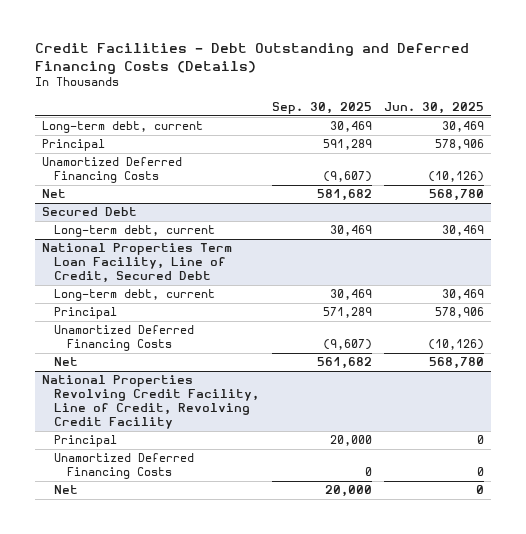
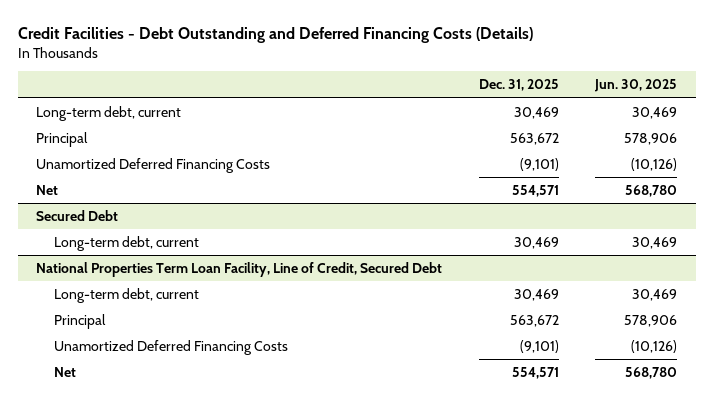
- | Sep. 30, 2025 | Jun. 30, 2025
+ | Dec. 31, 2025 | Jun. 30, 2025
- National Properties Revolving Credit Facility, Line of Credit, Revolving Credit Facility
- Principal | 20,000 | 0
- Unamortized Deferred Financing Costs | 0 | 0
- Net | 20,000 | 0

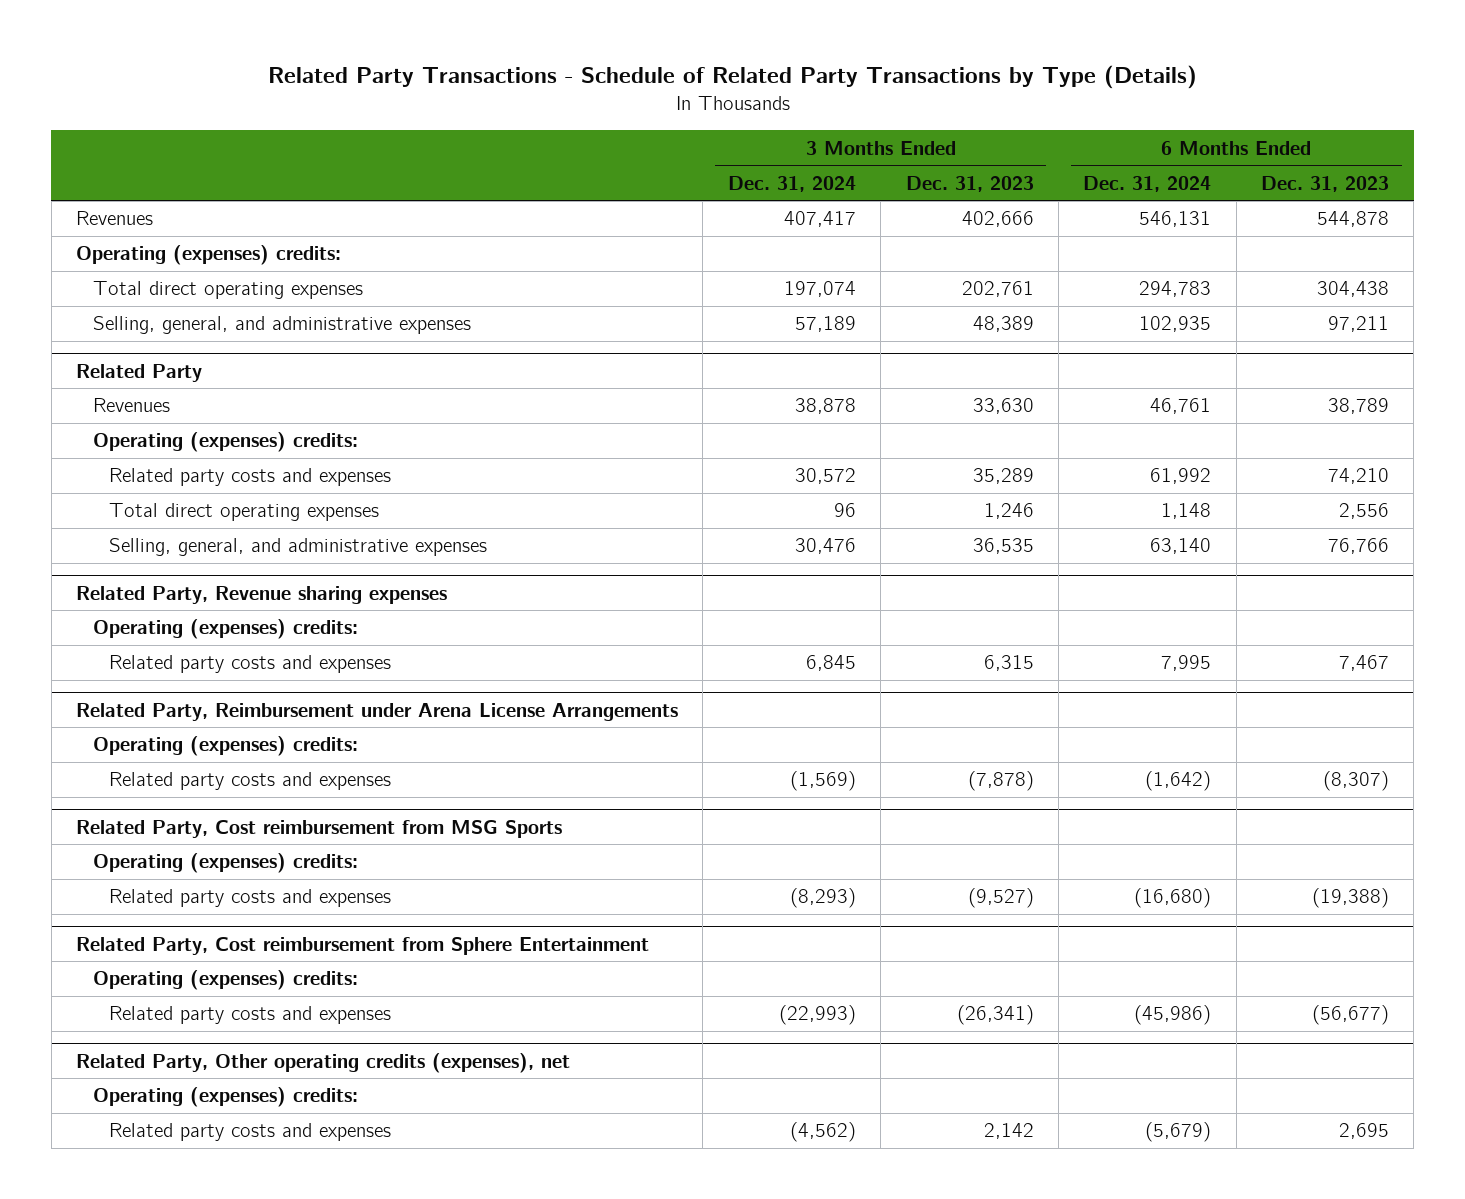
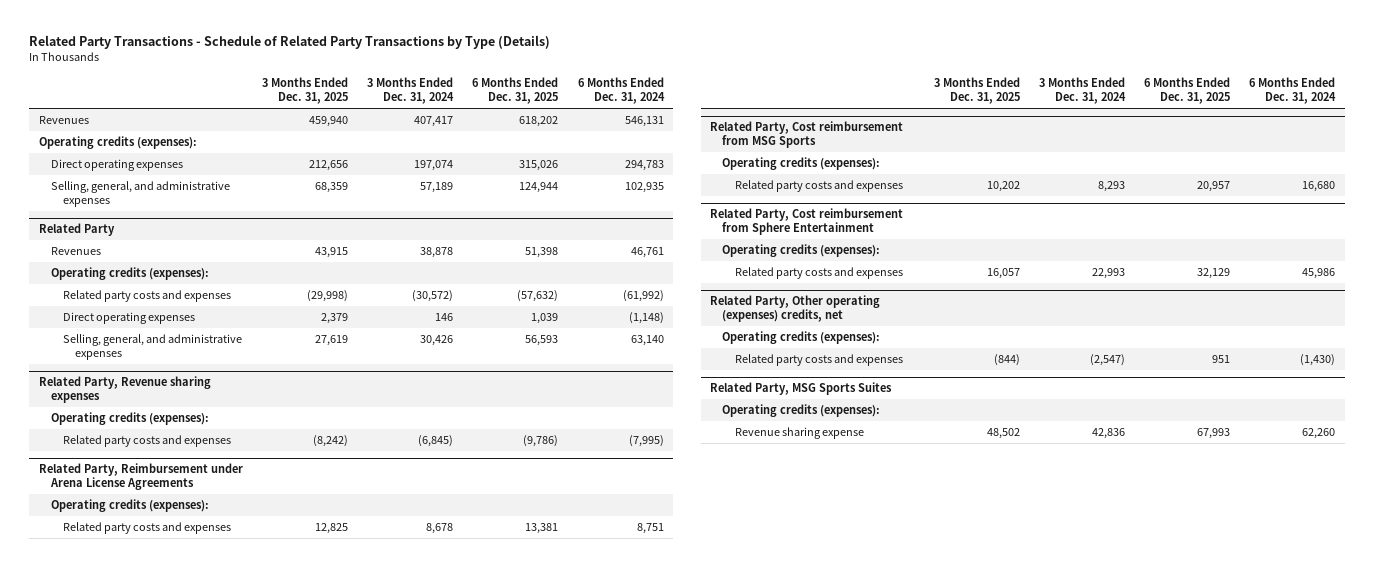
- | 3 Months Ended Dec. 31, 2024 | 3 Months Ended Dec. 31, 2023 | 6 Months Ended Dec. 31, 2024 | 6 Months Ended Dec. 31, 2023
+ | 3 Months Ended Dec. 31, 2025 | 3 Months Ended Dec. 31, 2024 | 6 Months Ended Dec. 31, 2025 | 6 Months Ended Dec. 31, 2024
- Operating (expenses) credits:
- Total direct operating expenses | 197,074 | 202,761 | 294,783 | 304,438
+ Operating credits (expenses):
+ Direct operating expenses | 212,656 | 197,074 | 315,026 | 294,783
@ Related Party
- Operating (expenses) credits:
- Related party costs and expenses | 30,572 | 35,289 | 61,992 | 74,210
- Total direct operating expenses | 96 | 1,246 | 1,148 | 2,556
- Selling, general, and administrative expenses | 30,476 | 36,535 | 63,140 | 76,766
+ Operating credits (expenses):
+ Related party costs and expenses | (29,998) | (30,572) | (57,632) | (61,992)
+ Direct operating expenses | 2,379 | 146 | 1,039 | (1,148)
+ Selling, general, and administrative expenses | 27,619 | 30,426 | 56,593 | 63,140
@ Related Party, Revenue sharing expenses
- Operating (expenses) credits:
- Related party costs and expenses | 6,845 | 6,315 | 7,995 | 7,467
- Related Party, Reimbursement under Arena License Arrangements
- Operating (expenses) credits:
- Related party costs and expenses | (1,569) | (7,878) | (1,642) | (8,307)
@ Related Party, Revenue sharing expenses
+ Operating credits (expenses):
+ Related party costs and expenses | (8,242) | (6,845) | (9,786) | (7,995)
+ Related Party, Reimbursement under Arena License Agreements
+ Operating credits (expenses):
+ Related party costs and expenses | 12,825 | 8,678 | 13,381 | 8,751
@ Related Party, Cost reimbursement from MSG Sports
- Operating (expenses) credits:
- Related party costs and expenses | (8,293) | (9,527) | (16,680) | (19,388)
+ Operating credits (expenses):
+ Related party costs and expenses | 10,202 | 8,293 | 20,957 | 16,680
@ Related Party, Cost reimbursement from Sphere Entertainment
- Operating (expenses) credits:
- Related party costs and expenses | (22,993) | (26,341) | (45,986) | (56,677)
- Related Party, Other operating credits (expenses), net
- Operating (expenses) credits:
- Related party costs and expenses | (4,562) | 2,142 | (5,679) | 2,695
@ Related Party, Cost reimbursement from Sphere Entertainment
+ Operating credits (expenses):
+ Related party costs and expenses | 16,057 | 22,993 | 32,129 | 45,986
+ Related Party, Other operating (expenses) credits, net
+ Operating credits (expenses):
+ Related party costs and expenses | (844) | (2,547) | 951 | (1,430)
+ Related Party, MSG Sports Suites
+ Operating credits (expenses):
+ Revenue sharing expense | 48,502 | 42,836 | 67,993 | 62,260

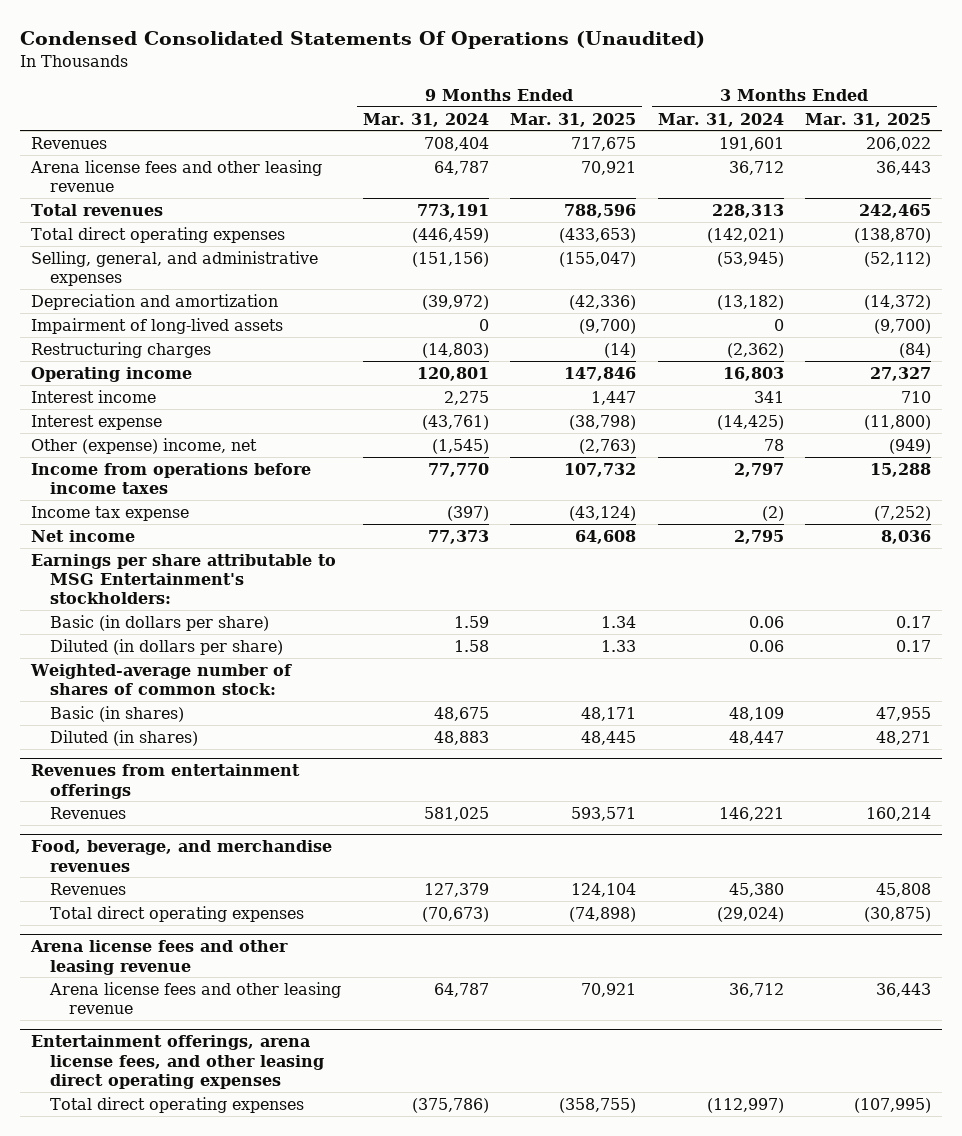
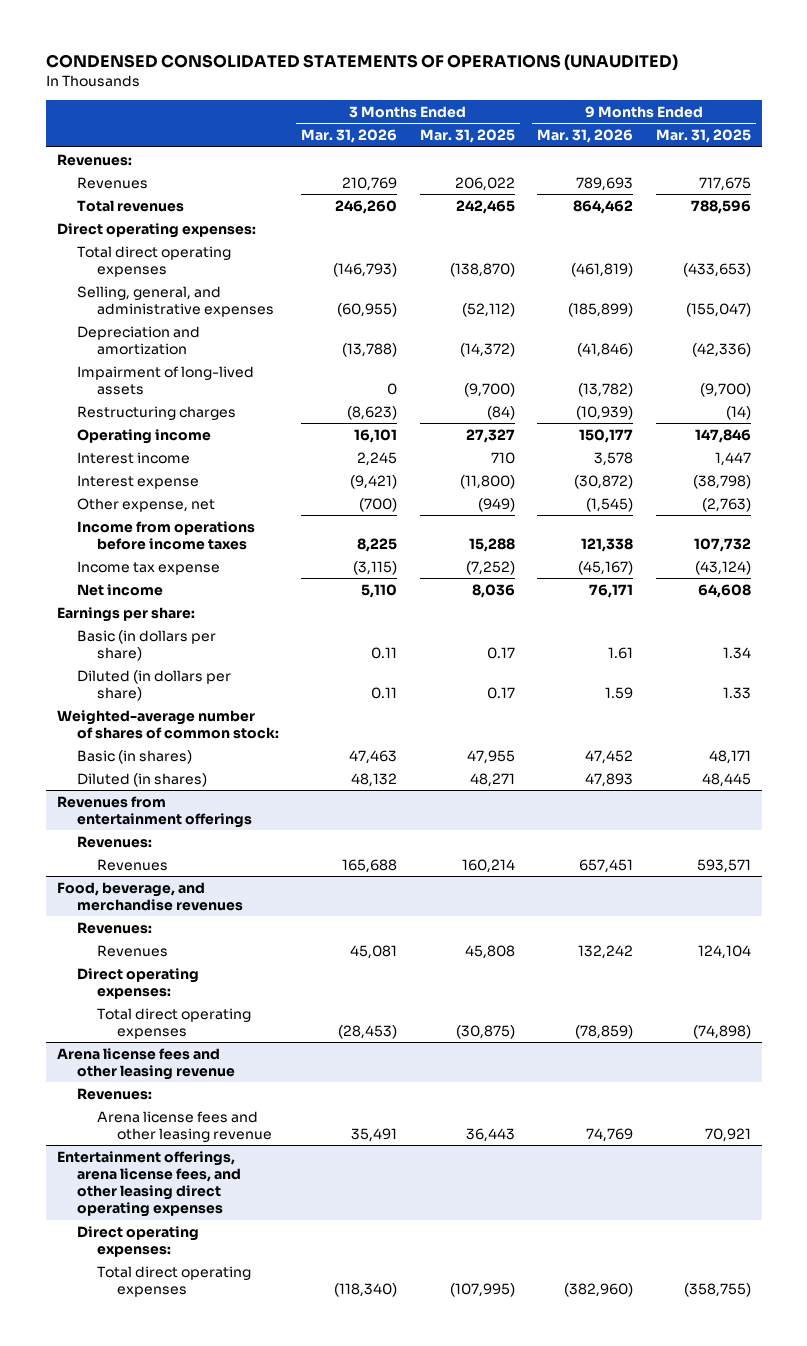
- Condensed Consolidated Statements Of Operations (Unaudited)
+ CONDENSED CONSOLIDATED STATEMENTS OF OPERATIONS (UNAUDITED)
- | 9 Months Ended Mar. 31, 2024 | 9 Months Ended Mar. 31, 2025 | 3 Months Ended Mar. 31, 2024 | 3 Months Ended Mar. 31, 2025
+ | 3 Months Ended Mar. 31, 2026 | 3 Months Ended Mar. 31, 2025 | 9 Months Ended Mar. 31, 2026 | 9 Months Ended Mar. 31, 2025
+ Revenues:
- Arena license fees and other leasing revenue | 64,787 | 70,921 | 36,712 | 36,443
+ Direct operating expenses:
- Other (expense) income, net | (1,545) | (2,763) | 78 | (949)
+ Other expense, net | (700) | (949) | (1,545) | (2,763)
- Earnings per share attributable to MSG Entertainment's stockholders:
+ Earnings per share:
@ Revenues from entertainment offerings
+ Revenues:
@ Food, beverage, and merchandise revenues
+ Revenues:
+ Direct operating expenses:
@ Arena license fees and other leasing revenue
+ Revenues:
@ Entertainment offerings, arena license fees, and other leasing direct operating expenses
+ Direct operating expenses:

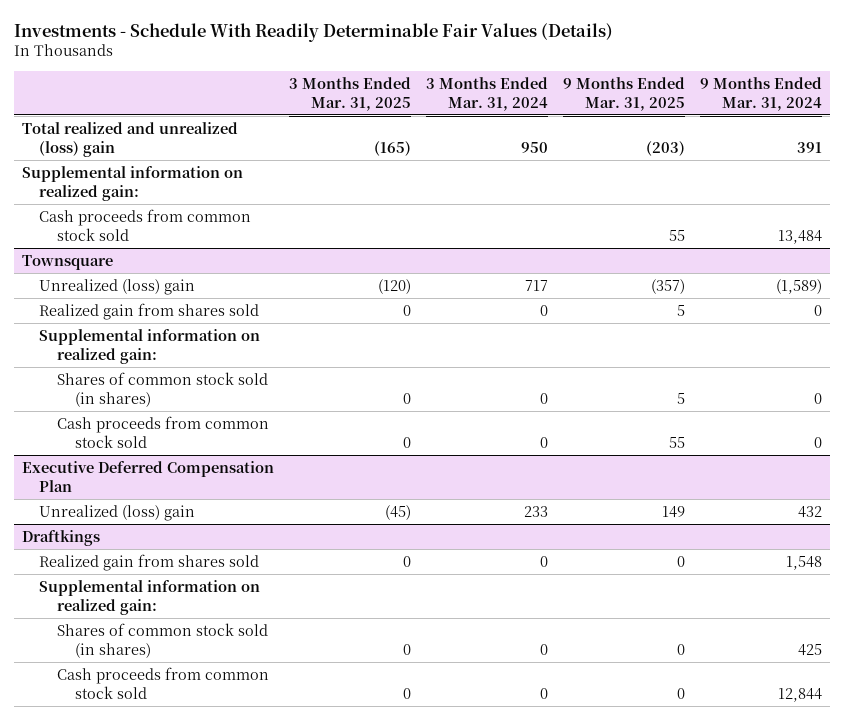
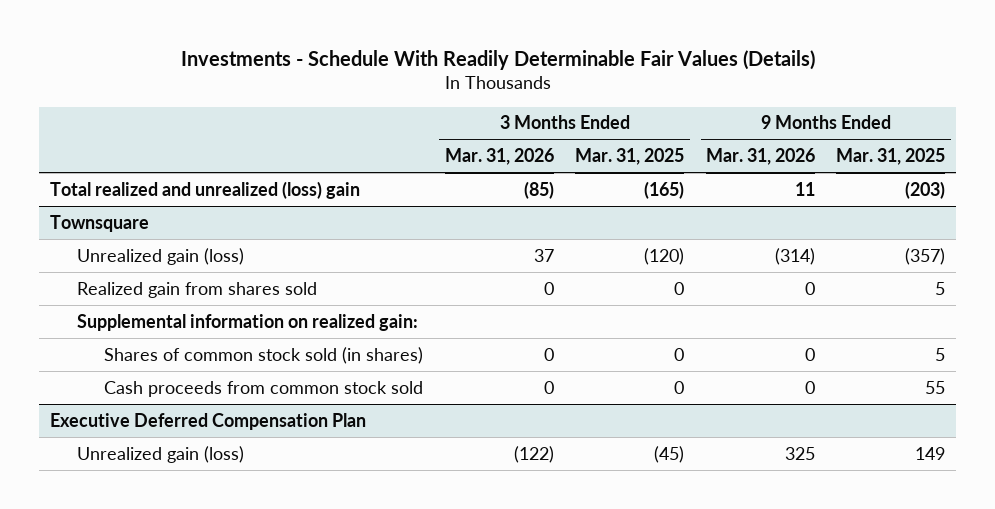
- | 3 Months Ended Mar. 31, 2025 | 3 Months Ended Mar. 31, 2024 | 9 Months Ended Mar. 31, 2025 | 9 Months Ended Mar. 31, 2024
+ | 3 Months Ended Mar. 31, 2026 | 3 Months Ended Mar. 31, 2025 | 9 Months Ended Mar. 31, 2026 | 9 Months Ended Mar. 31, 2025
- Supplemental information on realized gain:
- Cash proceeds from common stock sold | | | 55 | 13,484
@ Townsquare
- Unrealized (loss) gain | (120) | 717 | (357) | (1,589)
+ Unrealized gain (loss) | 37 | (120) | (314) | (357)
@ Executive Deferred Compensation Plan
- Unrealized (loss) gain | (45) | 233 | 149 | 432
- Draftkings
- Realized gain from shares sold | 0 | 0 | 0 | 1,548
- Supplemental information on realized gain:
- Shares of common stock sold (in shares) | 0 | 0 | 0 | 425
- Cash proceeds from common stock sold | 0 | 0 | 0 | 12,844
@ Executive Deferred Compensation Plan
+ Unrealized gain (loss) | (122) | (45) | 325 | 149

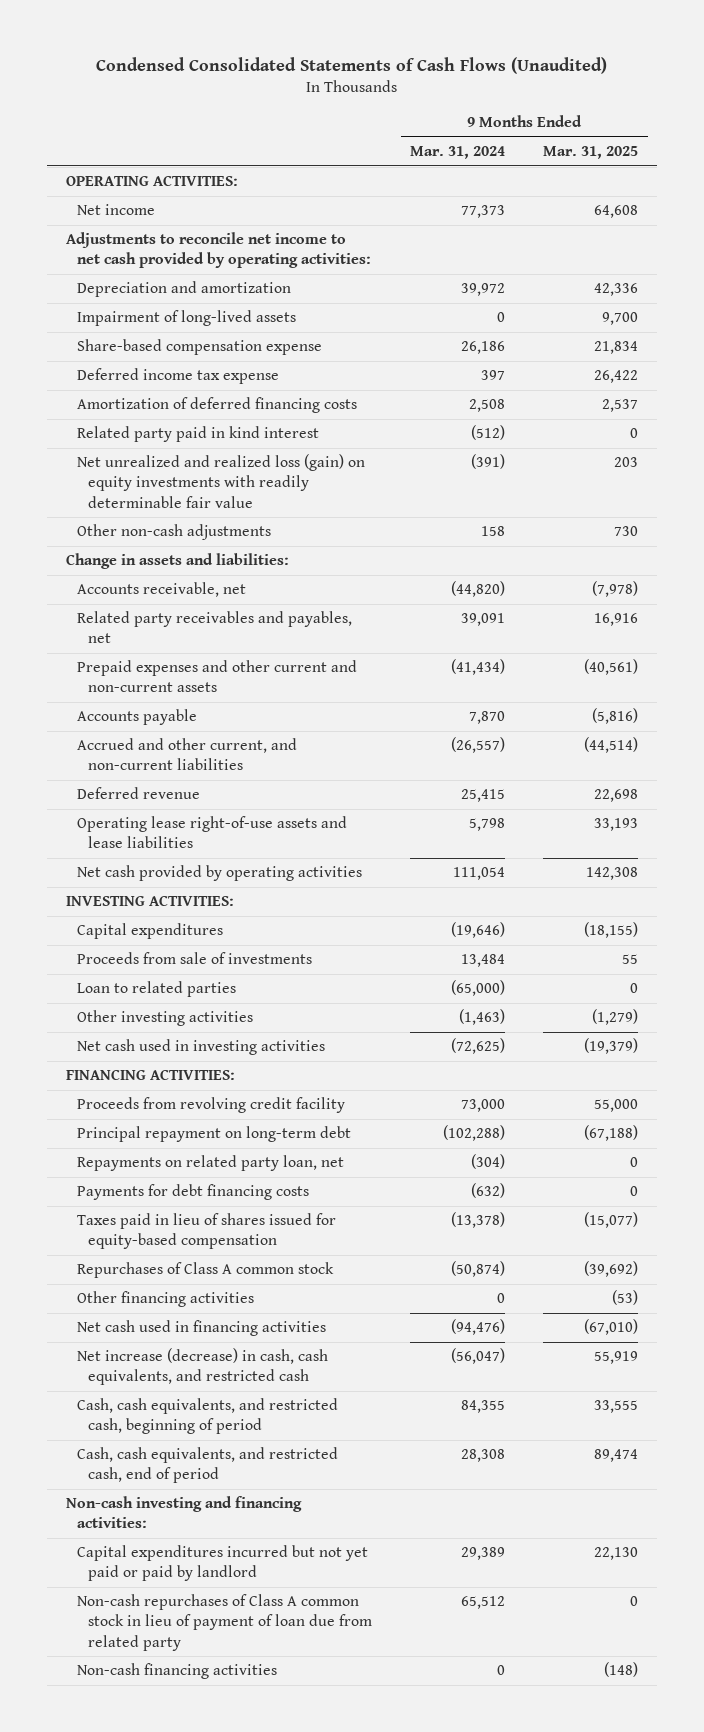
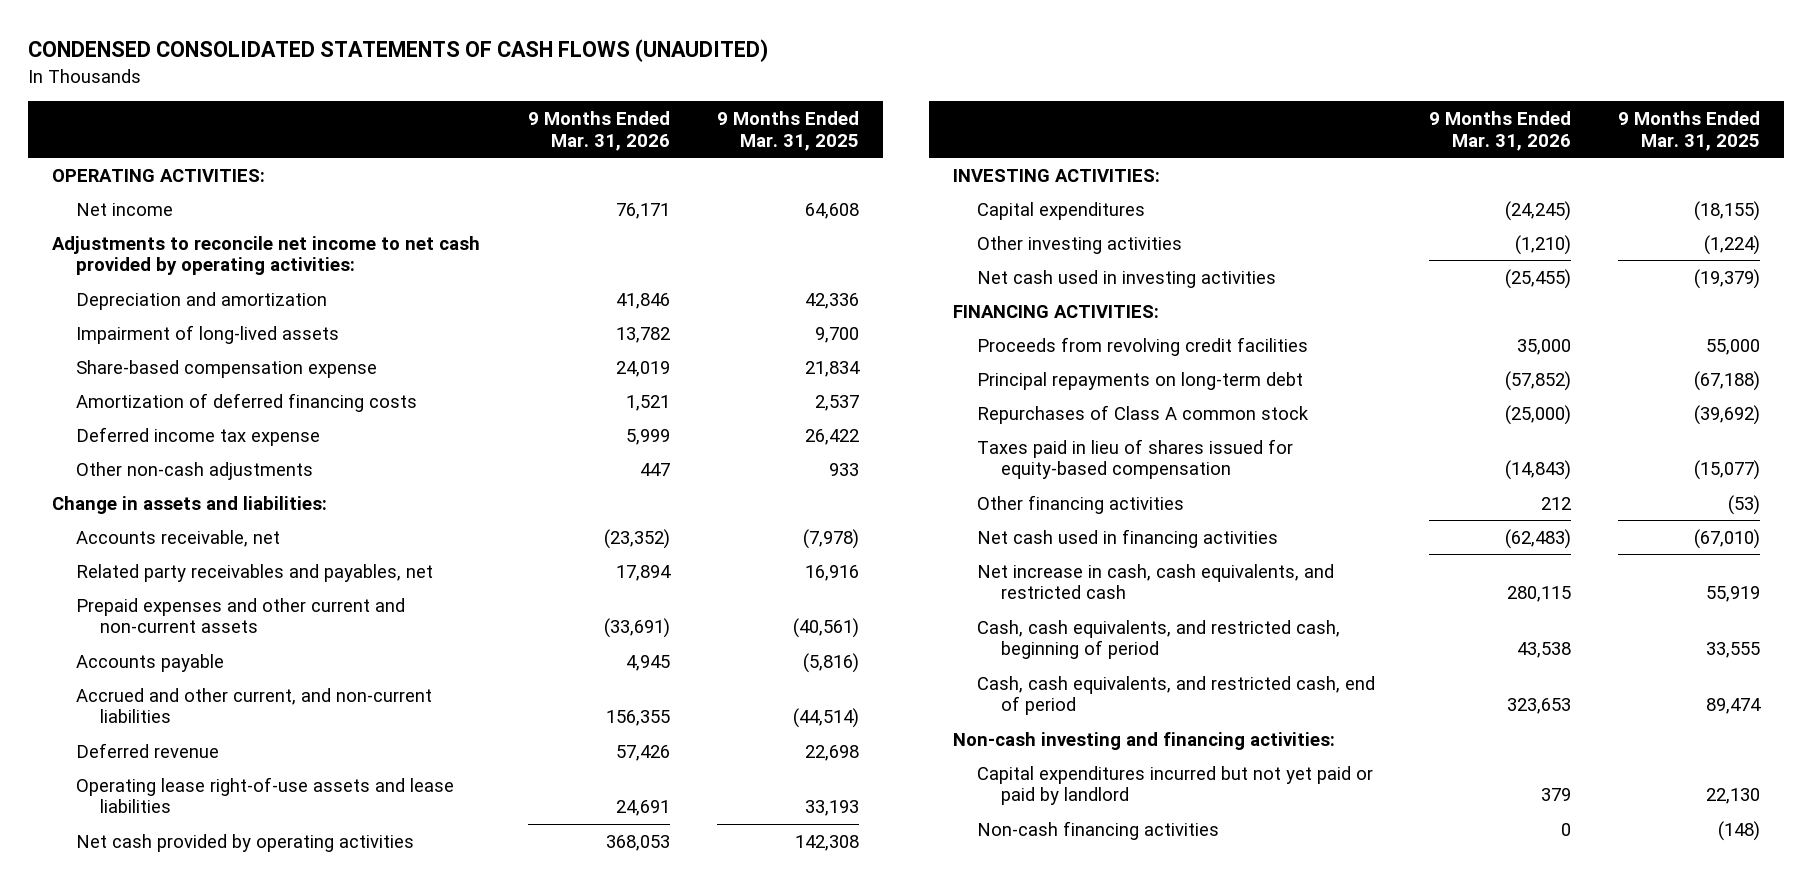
- Condensed Consolidated Statements of Cash Flows (Unaudited)
+ CONDENSED CONSOLIDATED STATEMENTS OF CASH FLOWS (UNAUDITED)
- | 9 Months Ended Mar. 31, 2024 | 9 Months Ended Mar. 31, 2025
+ | 9 Months Ended Mar. 31, 2026 | 9 Months Ended Mar. 31, 2025
- Related party paid in kind interest | (512) | 0
- Net unrealized and realized loss (gain) on equity investments with readily determinable fair value | (391) | 203
- Other non-cash adjustments | 158 | 730
moved down: Deferred income tax expense | 5,999 | 26,422
+ Other non-cash adjustments | 447 | 933
- Proceeds from sale of investments | 13,484 | 55
- Loan to related parties | (65,000) | 0
- Other investing activities | (1,463) | (1,279)
+ Other investing activities | (1,210) | (1,224)
- Proceeds from revolving credit facility | 73,000 | 55,000
- Principal repayment on long-term debt | (102,288) | (67,188)
- Repayments on related party loan, net | (304) | 0
- Payments for debt financing costs | (632) | 0
+ Proceeds from revolving credit facilities | 35,000 | 55,000
+ Principal repayments on long-term debt | (57,852) | (67,188)
moved down: Taxes paid in lieu of shares issued for equity-based compensation | (14,843) | (15,077)
- Net increase (decrease) in cash, cash equivalents, and restricted cash | (56,047) | 55,919
+ Net increase in cash, cash equivalents, and restricted cash | 280,115 | 55,919
- Non-cash repurchases of Class A common stock in lieu of payment of loan due from related party | 65,512 | 0

